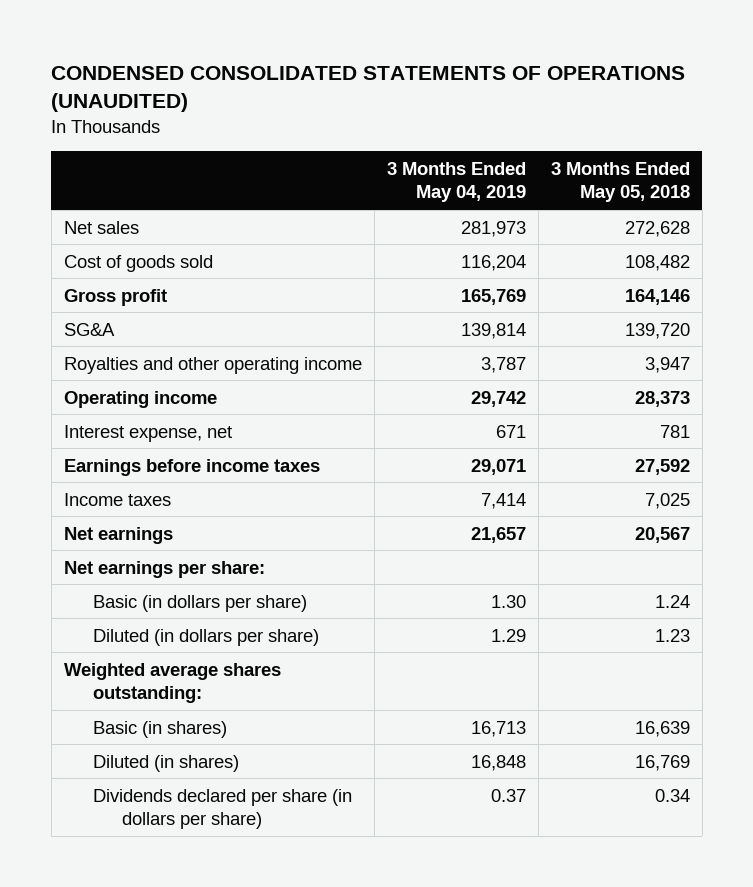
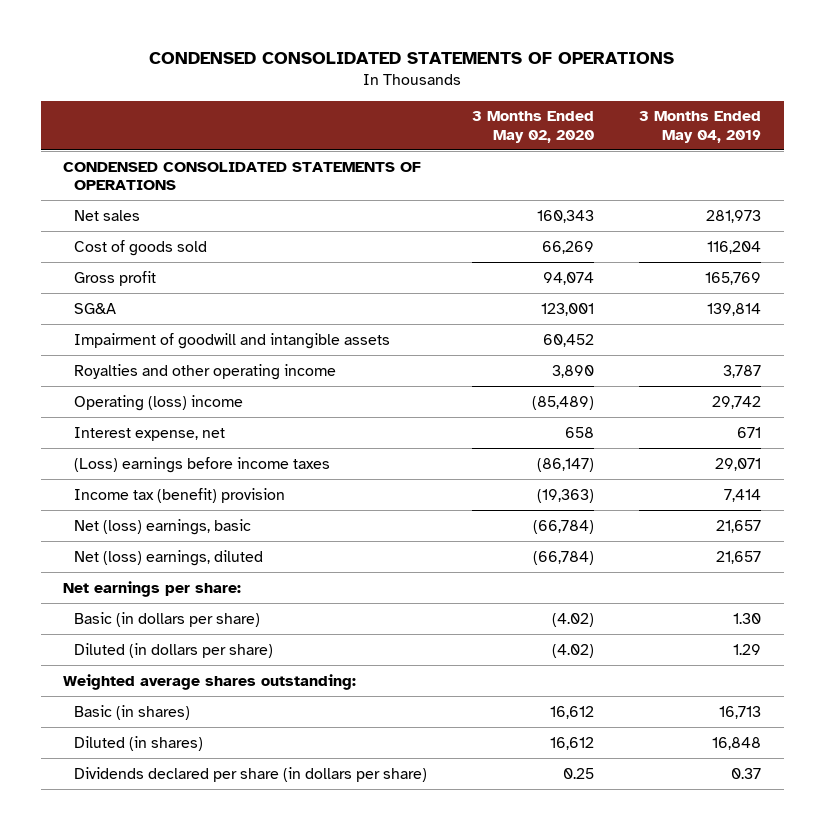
- CONDENSED CONSOLIDATED STATEMENTS OF OPERATIONS (UNAUDITED)
+ CONDENSED CONSOLIDATED STATEMENTS OF OPERATIONS
- | 3 Months Ended May 04, 2019 | 3 Months Ended May 05, 2018
+ | 3 Months Ended May 02, 2020 | 3 Months Ended May 04, 2019
+ CONDENSED CONSOLIDATED STATEMENTS OF OPERATIONS
+ Impairment of goodwill and intangible assets | 60,452 |
- Operating income | 29,742 | 28,373
+ Operating (loss) income | (85,489) | 29,742
- Earnings before income taxes | 29,071 | 27,592
- Income taxes | 7,414 | 7,025
- Net earnings | 21,657 | 20,567
+ (Loss) earnings before income taxes | (86,147) | 29,071
+ Income tax (benefit) provision | (19,363) | 7,414
+ Net (loss) earnings, basic | (66,784) | 21,657
+ Net (loss) earnings, diluted | (66,784) | 21,657

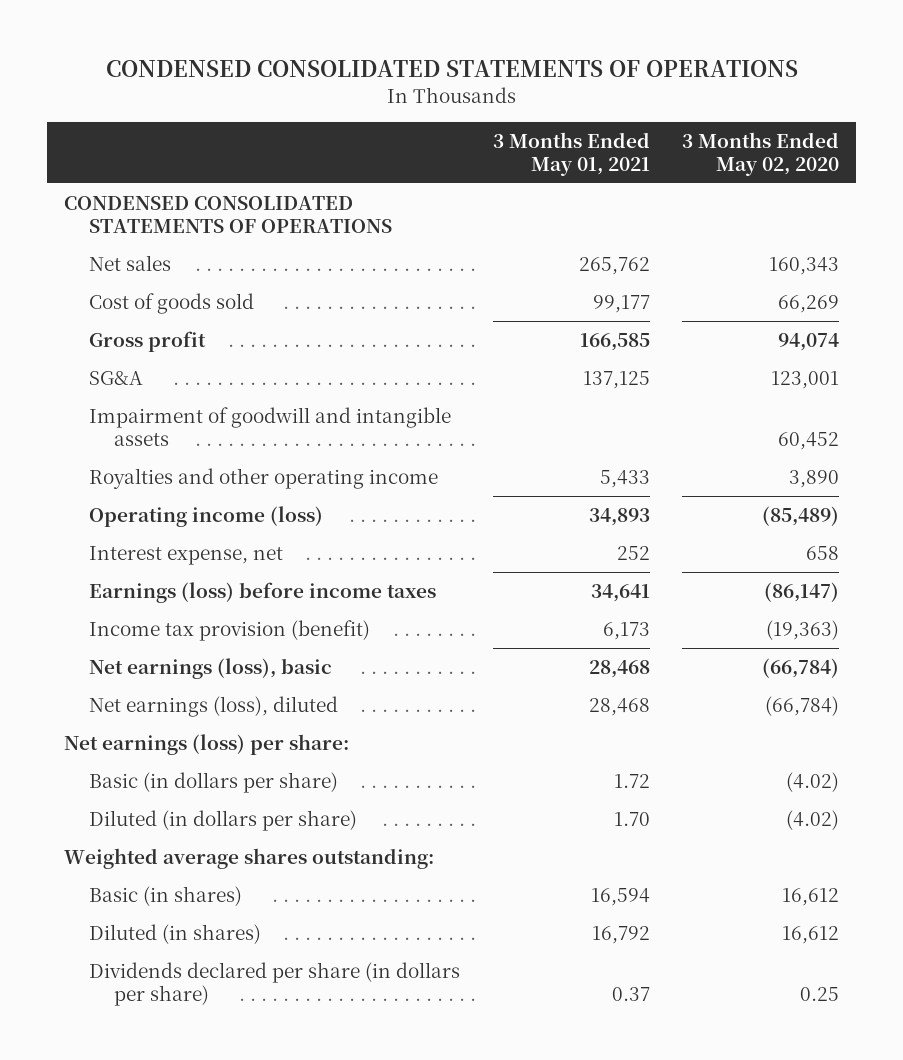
- | 3 Months Ended May 02, 2020 | 3 Months Ended May 04, 2019
+ | 3 Months Ended May 01, 2021 | 3 Months Ended May 02, 2020
- Operating (loss) income | (85,489) | 29,742
+ Operating income (loss) | 34,893 | (85,489)
- (Loss) earnings before income taxes | (86,147) | 29,071
- Income tax (benefit) provision | (19,363) | 7,414
- Net (loss) earnings, basic | (66,784) | 21,657
- Net (loss) earnings, diluted | (66,784) | 21,657
- Net earnings per share:
+ Earnings (loss) before income taxes | 34,641 | (86,147)
+ Income tax provision (benefit) | 6,173 | (19,363)
+ Net earnings (loss), basic | 28,468 | (66,784)
+ Net earnings (loss), diluted | 28,468 | (66,784)
+ Net earnings (loss) per share:

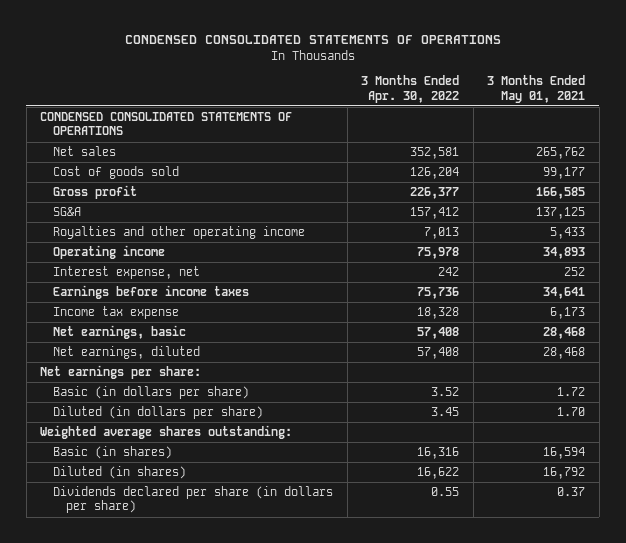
- | 3 Months Ended May 01, 2021 | 3 Months Ended May 02, 2020
+ | 3 Months Ended Apr. 30, 2022 | 3 Months Ended May 01, 2021
- Impairment of goodwill and intangible assets | | 60,452
- Operating income (loss) | 34,893 | (85,489)
+ Operating income | 75,978 | 34,893
- Earnings (loss) before income taxes | 34,641 | (86,147)
- Income tax provision (benefit) | 6,173 | (19,363)
- Net earnings (loss), basic | 28,468 | (66,784)
- Net earnings (loss), diluted | 28,468 | (66,784)
- Net earnings (loss) per share:
+ Earnings before income taxes | 75,736 | 34,641
+ Income tax expense | 18,328 | 6,173
+ Net earnings, basic | 57,408 | 28,468
+ Net earnings, diluted | 57,408 | 28,468
+ Net earnings per share:

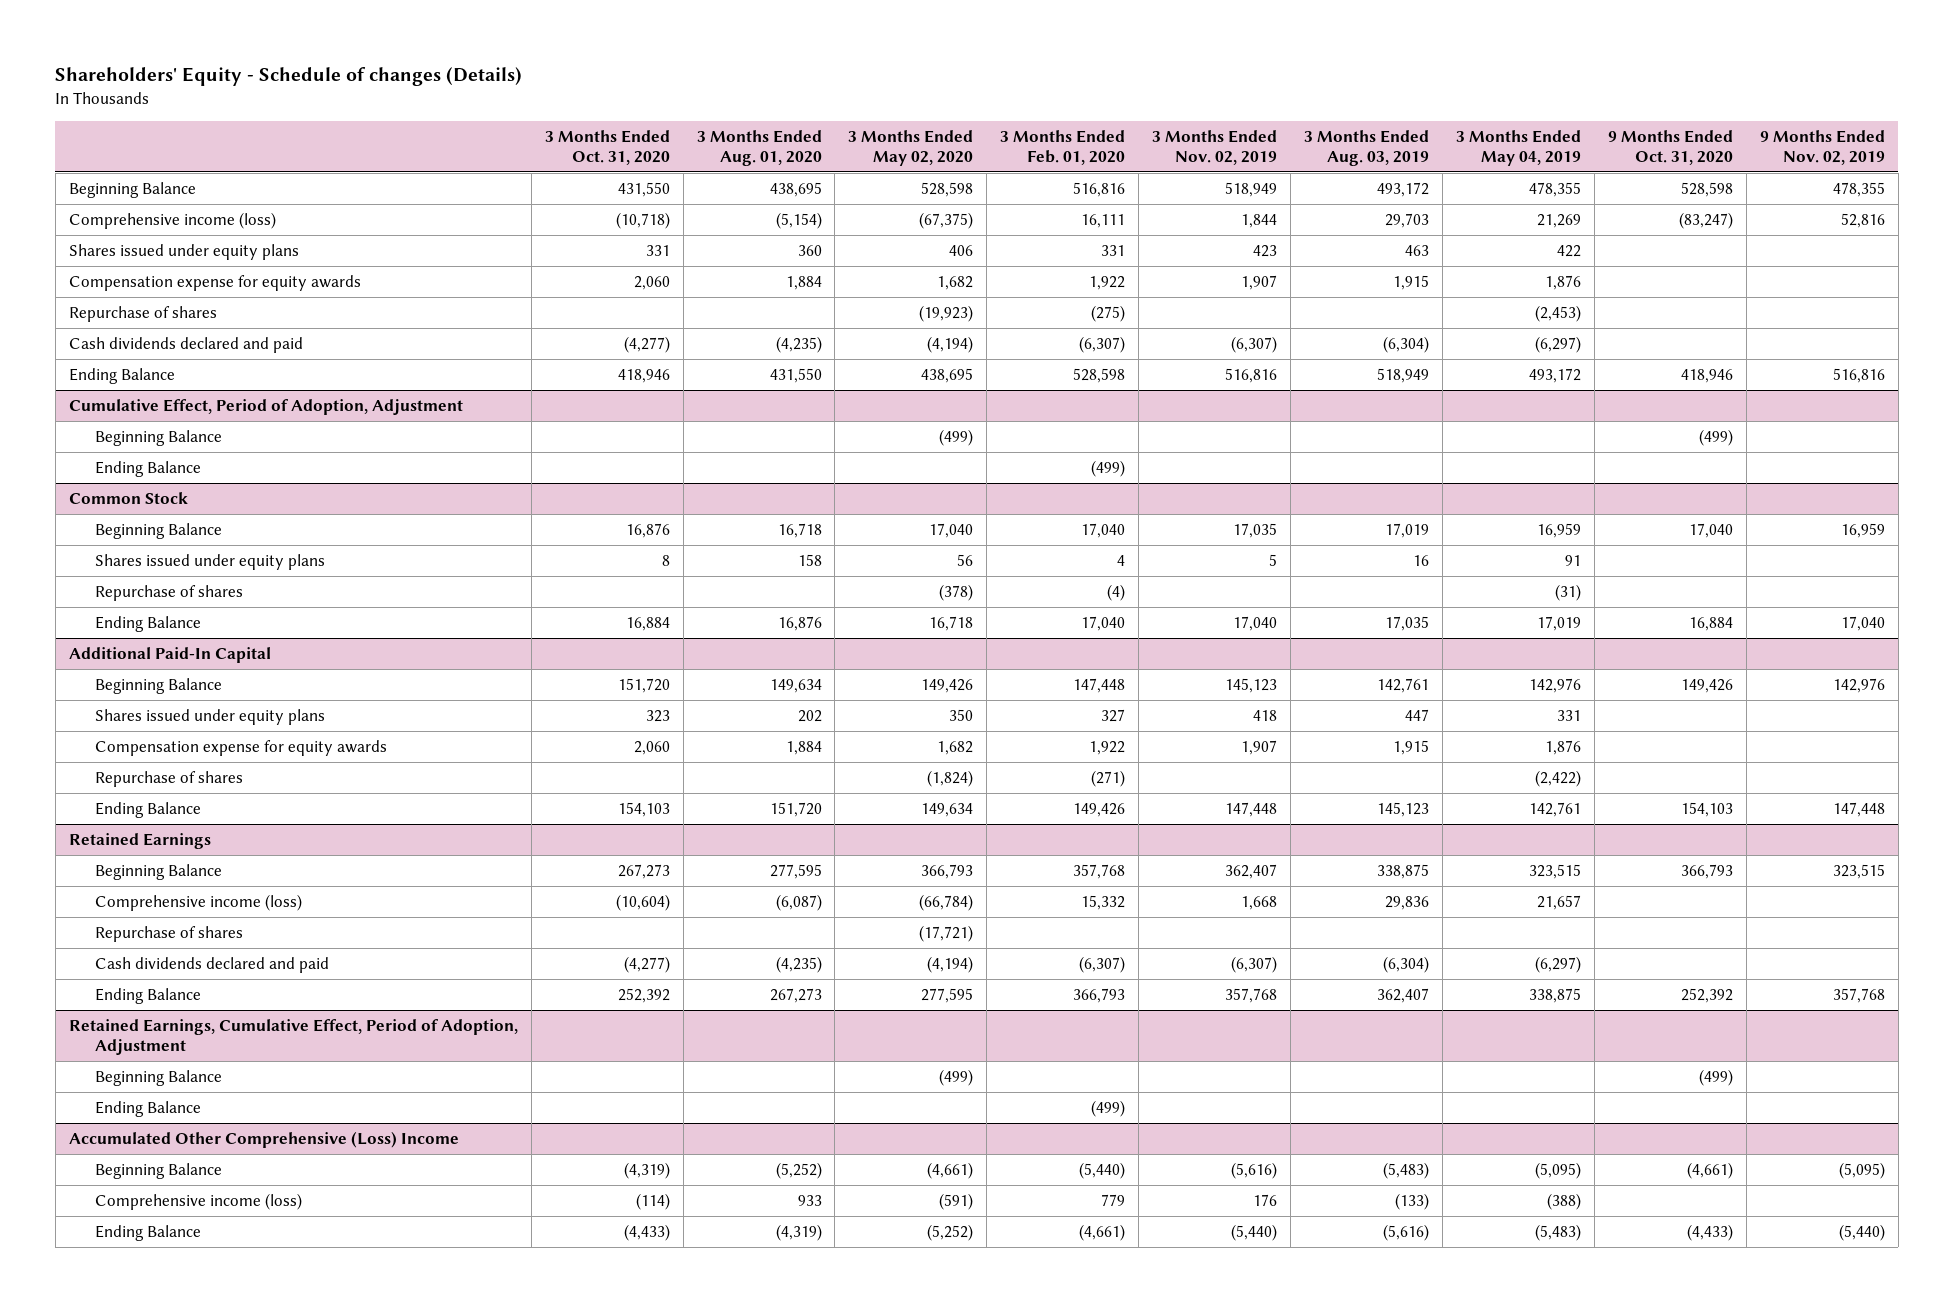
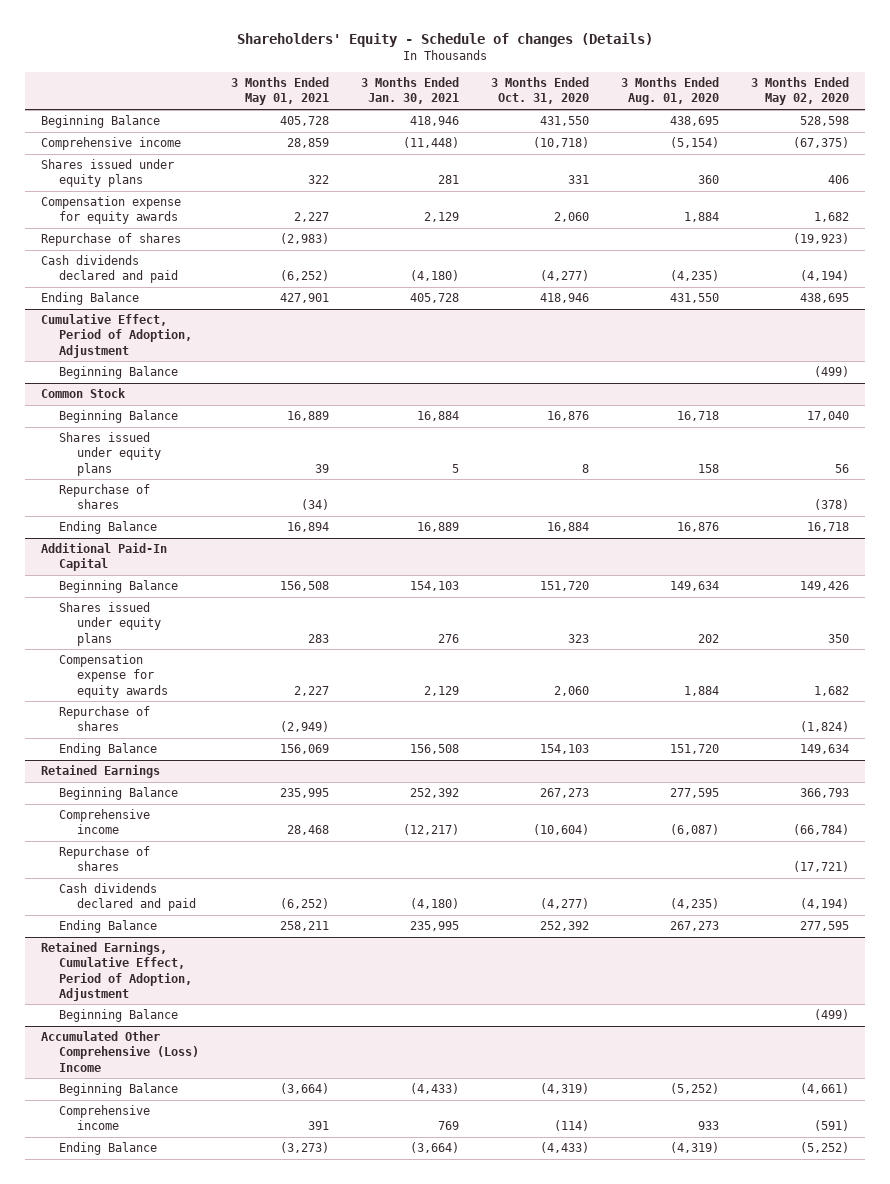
- | 3 Months Ended Oct. 31, 2020 | 3 Months Ended Aug. 01, 2020 | 3 Months Ended May 02, 2020 | 3 Months Ended Feb. 01, 2020 | 3 Months Ended Nov. 02, 2019 | 3 Months Ended Aug. 03, 2019 | 3 Months Ended May 04, 2019 | 9 Months Ended Oct. 31, 2020 | 9 Months Ended Nov. 02, 2019
+ | 3 Months Ended May 01, 2021 | 3 Months Ended Jan. 30, 2021 | 3 Months Ended Oct. 31, 2020 | 3 Months Ended Aug. 01, 2020 | 3 Months Ended May 02, 2020
- Comprehensive income (loss) | (10,718) | (5,154) | (67,375) | 16,111 | 1,844 | 29,703 | 21,269 | (83,247) | 52,816
+ Comprehensive income | 28,859 | (11,448) | (10,718) | (5,154) | (67,375)
@ Cumulative Effect, Period of Adoption, Adjustment
- Ending Balance | | | | (499) | | | | |
@ Retained Earnings
- Comprehensive income (loss) | (10,604) | (6,087) | (66,784) | 15,332 | 1,668 | 29,836 | 21,657 | |
+ Comprehensive income | 28,468 | (12,217) | (10,604) | (6,087) | (66,784)
@ Retained Earnings, Cumulative Effect, Period of Adoption, Adjustment
- Ending Balance | | | | (499) | | | | |
@ Accumulated Other Comprehensive (Loss) Income
- Comprehensive income (loss) | (114) | 933 | (591) | 779 | 176 | (133) | (388) | |
+ Comprehensive income | 391 | 769 | (114) | 933 | (591)

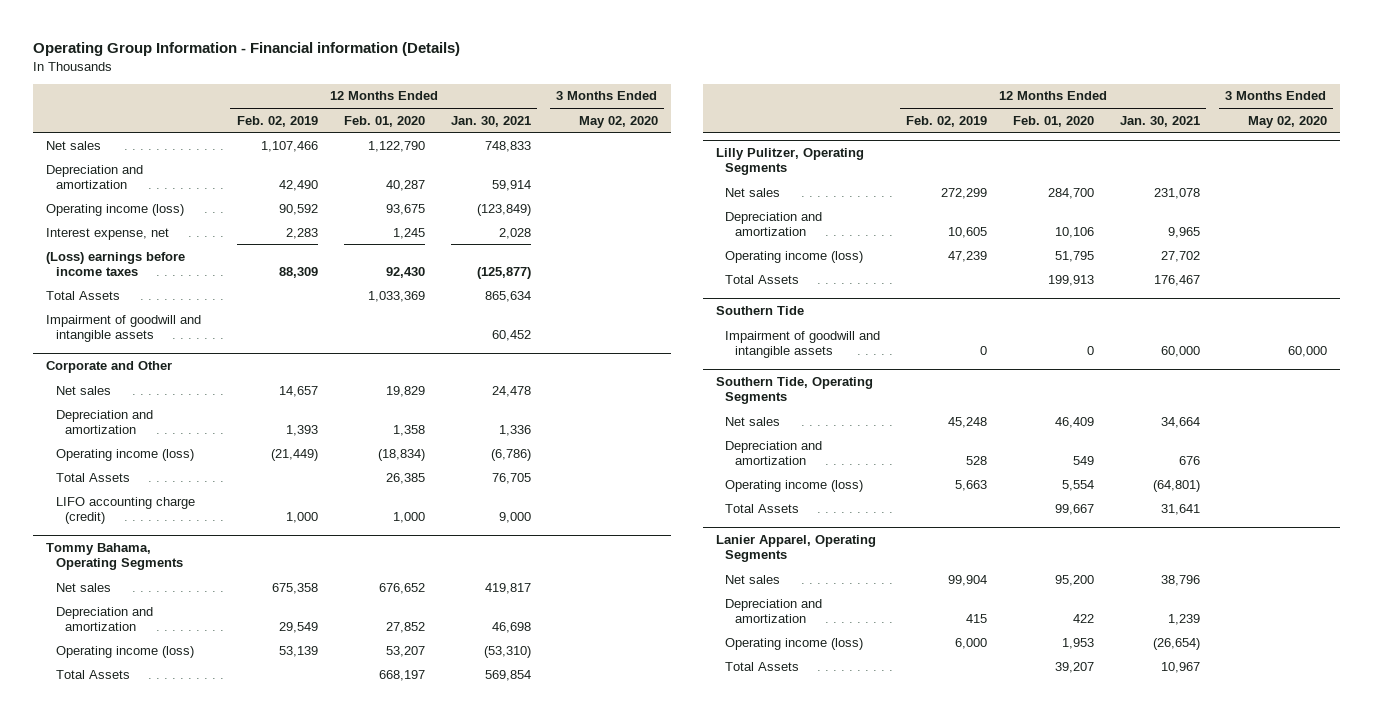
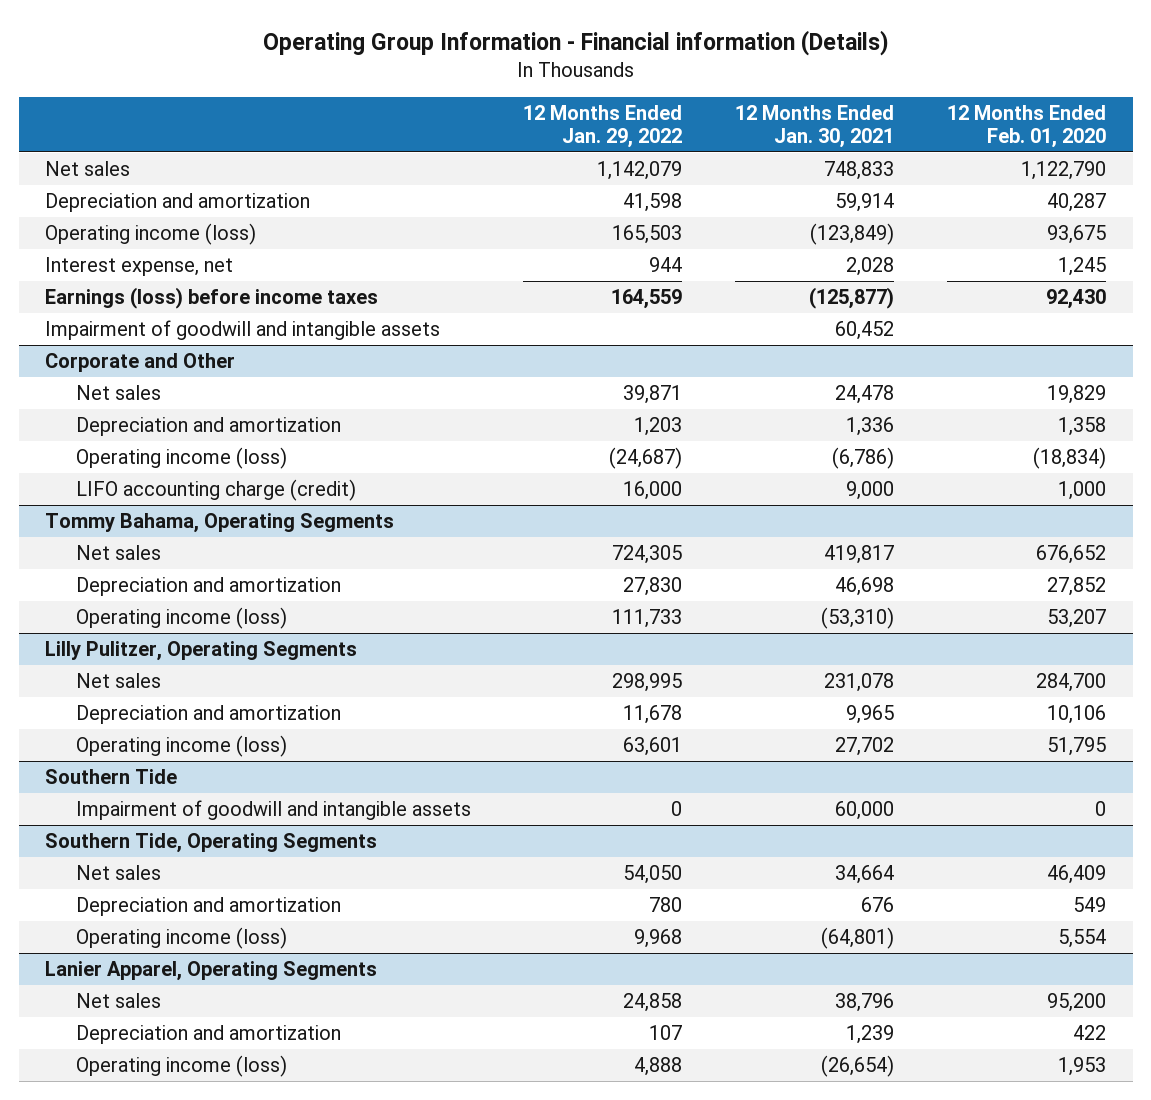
- | 12 Months Ended Feb. 02, 2019 | 12 Months Ended Feb. 01, 2020 | 12 Months Ended Jan. 30, 2021 | 3 Months Ended May 02, 2020
+ | 12 Months Ended Jan. 29, 2022 | 12 Months Ended Jan. 30, 2021 | 12 Months Ended Feb. 01, 2020
- (Loss) earnings before income taxes | 88,309 | 92,430 | (125,877) |
- Total Assets | | 1,033,369 | 865,634 |
+ Earnings (loss) before income taxes | 164,559 | (125,877) | 92,430
@ Corporate and Other
- Total Assets | | 26,385 | 76,705 |
@ Tommy Bahama, Operating Segments
- Total Assets | | 668,197 | 569,854 |
@ Lilly Pulitzer, Operating Segments
- Total Assets | | 199,913 | 176,467 |
@ Southern Tide, Operating Segments
- Total Assets | | 99,667 | 31,641 |
@ Lanier Apparel, Operating Segments
- Total Assets | | 39,207 | 10,967 |

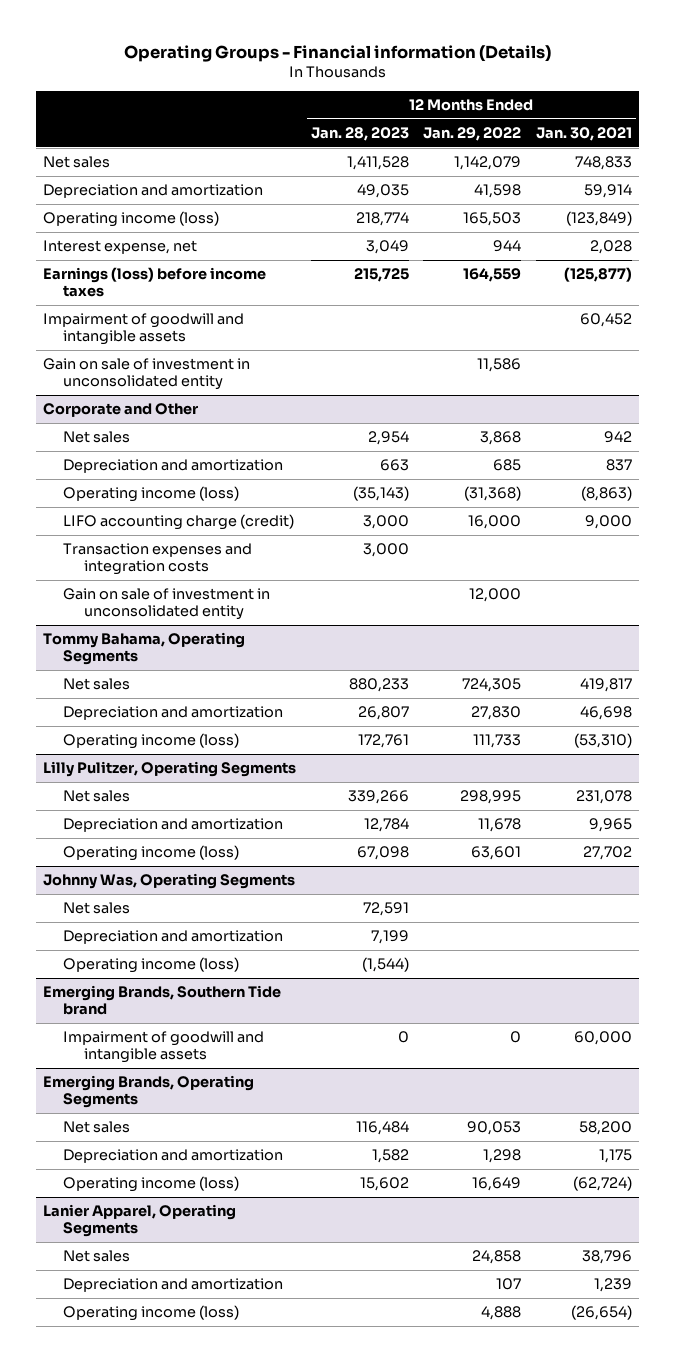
- Operating Group Information - Financial information (Details)
+ Operating Groups - Financial information (Details)
- | 12 Months Ended Jan. 29, 2022 | 12 Months Ended Jan. 30, 2021 | 12 Months Ended Feb. 01, 2020
+ | 12 Months Ended Jan. 28, 2023 | 12 Months Ended Jan. 29, 2022 | 12 Months Ended Jan. 30, 2021
+ Gain on sale of investment in unconsolidated entity | | 11,586 |
@ Corporate and Other
- Net sales | 39,871 | 24,478 | 19,829
- Depreciation and amortization | 1,203 | 1,336 | 1,358
- Operating income (loss) | (24,687) | (6,786) | (18,834)
+ Net sales | 2,954 | 3,868 | 942
+ Depreciation and amortization | 663 | 685 | 837
+ Operating income (loss) | (35,143) | (31,368) | (8,863)
+ Transaction expenses and integration costs | 3,000 | |
+ Gain on sale of investment in unconsolidated entity | | 12,000 |
- Southern Tide
+ Johnny Was, Operating Segments
+ Net sales | 72,591 | |
+ Depreciation and amortization | 7,199 | |
+ Operating income (loss) | (1,544) | |
+ Emerging Brands, Southern Tide brand
- Southern Tide, Operating Segments
- Net sales | 54,050 | 34,664 | 46,409
- Depreciation and amortization | 780 | 676 | 549
- Operating income (loss) | 9,968 | (64,801) | 5,554
+ Emerging Brands, Operating Segments
+ Net sales | 116,484 | 90,053 | 58,200
+ Depreciation and amortization | 1,582 | 1,298 | 1,175
+ Operating income (loss) | 15,602 | 16,649 | (62,724)

